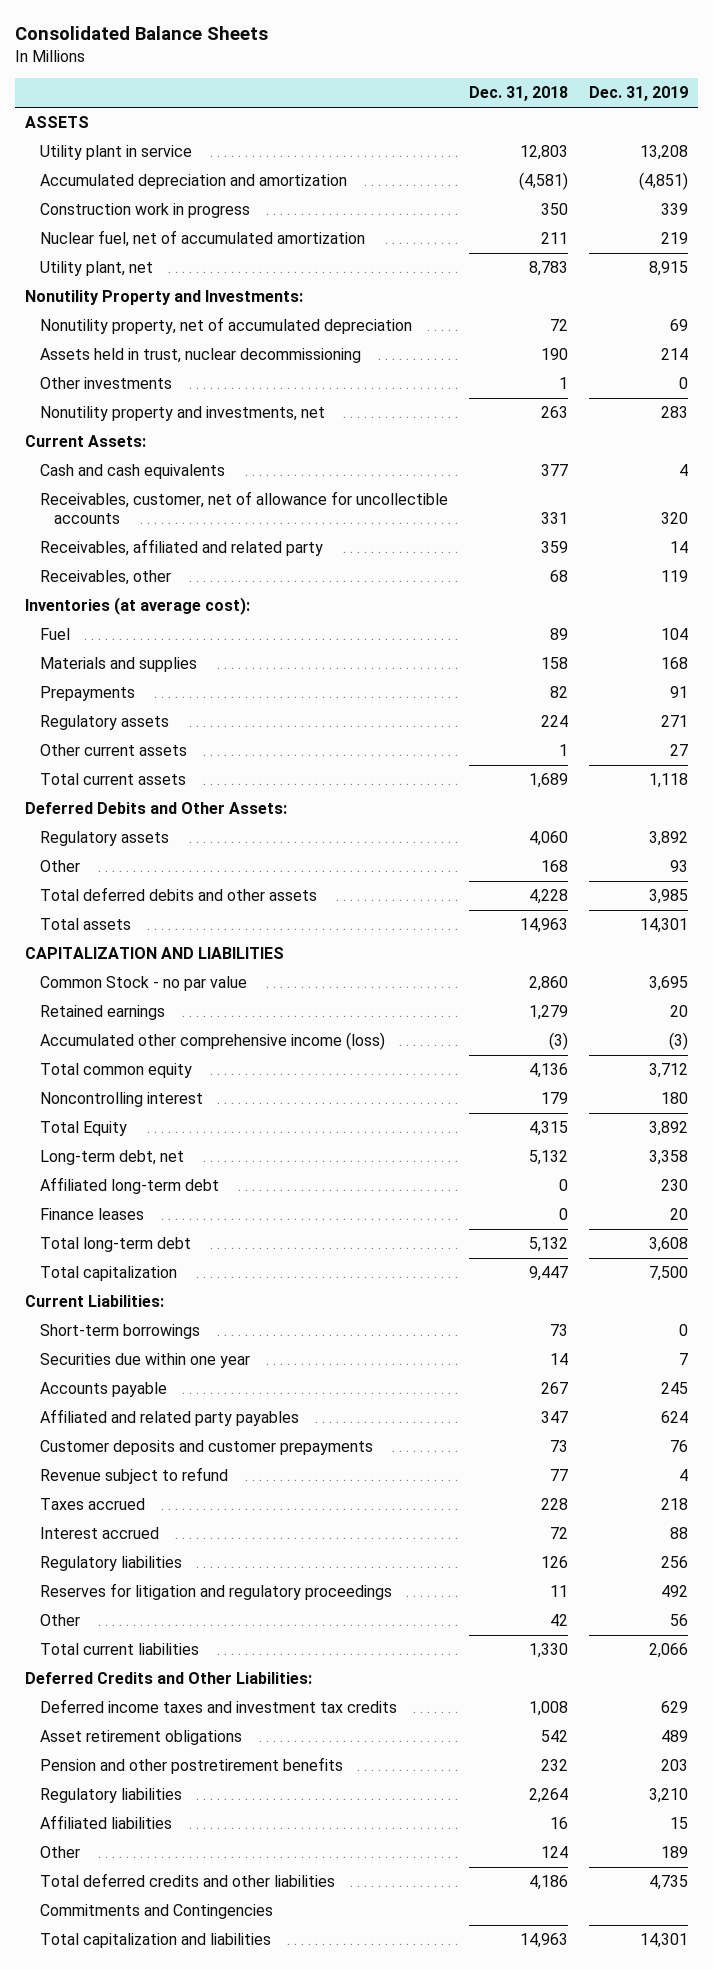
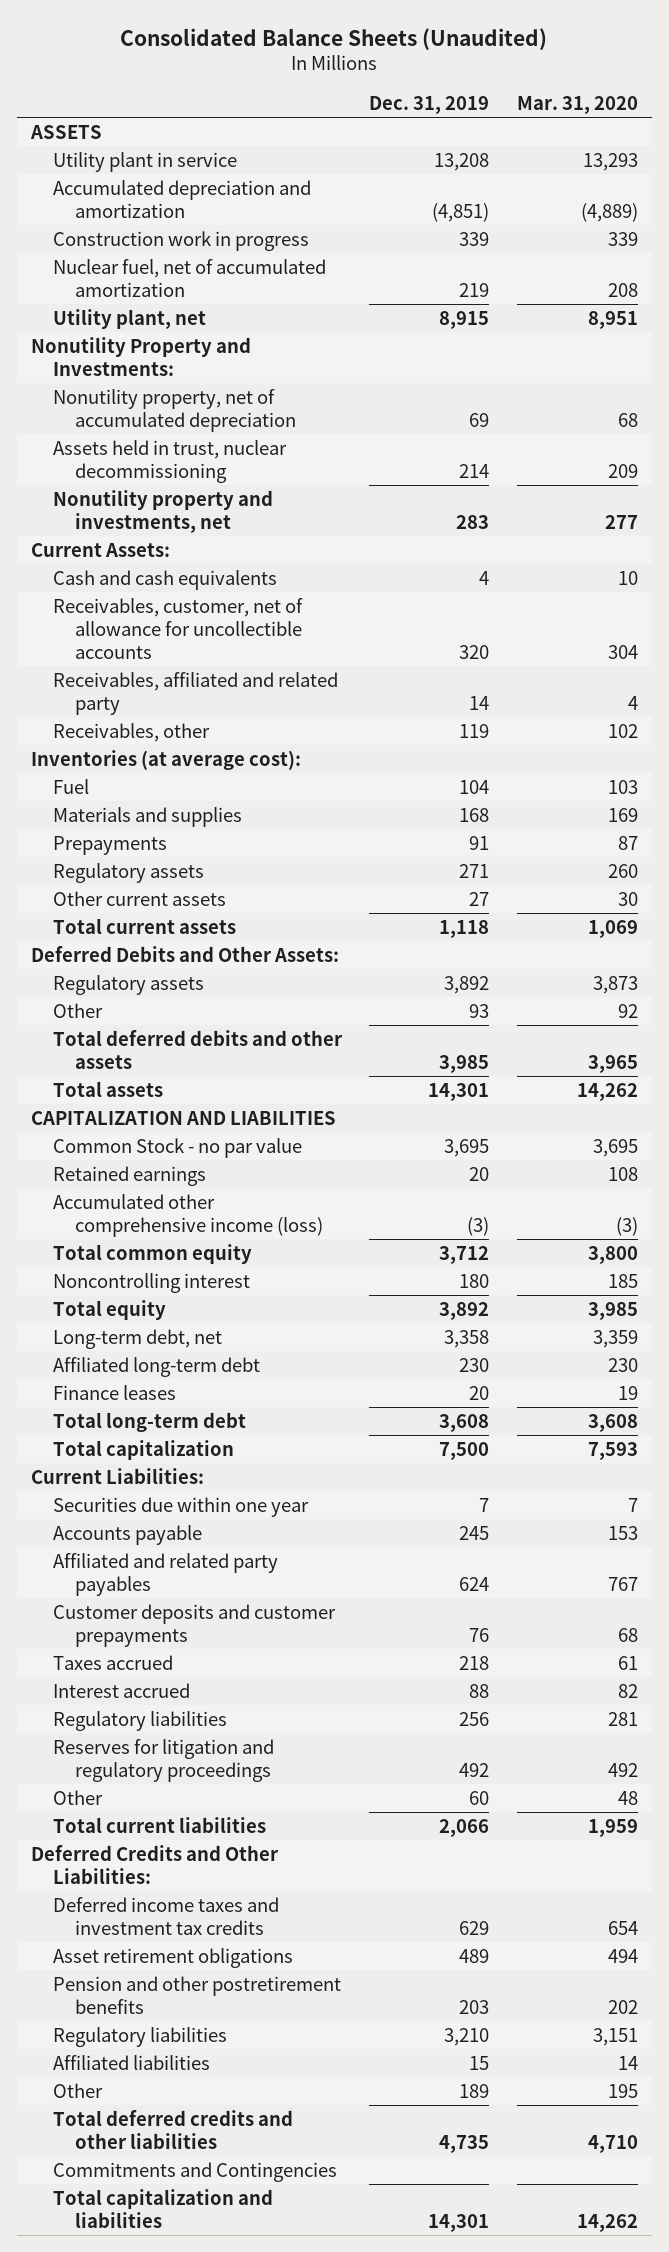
- Consolidated Balance Sheets
+ Consolidated Balance Sheets (Unaudited)
- | Dec. 31, 2018 | Dec. 31, 2019
+ | Dec. 31, 2019 | Mar. 31, 2020
- Other investments | 1 | 0
- Total Equity | 4,315 | 3,892
+ Total equity | 3,892 | 3,985
- Short-term borrowings | 73 | 0
- Revenue subject to refund | 77 | 4
- Other | 42 | 56
+ Other | 60 | 48

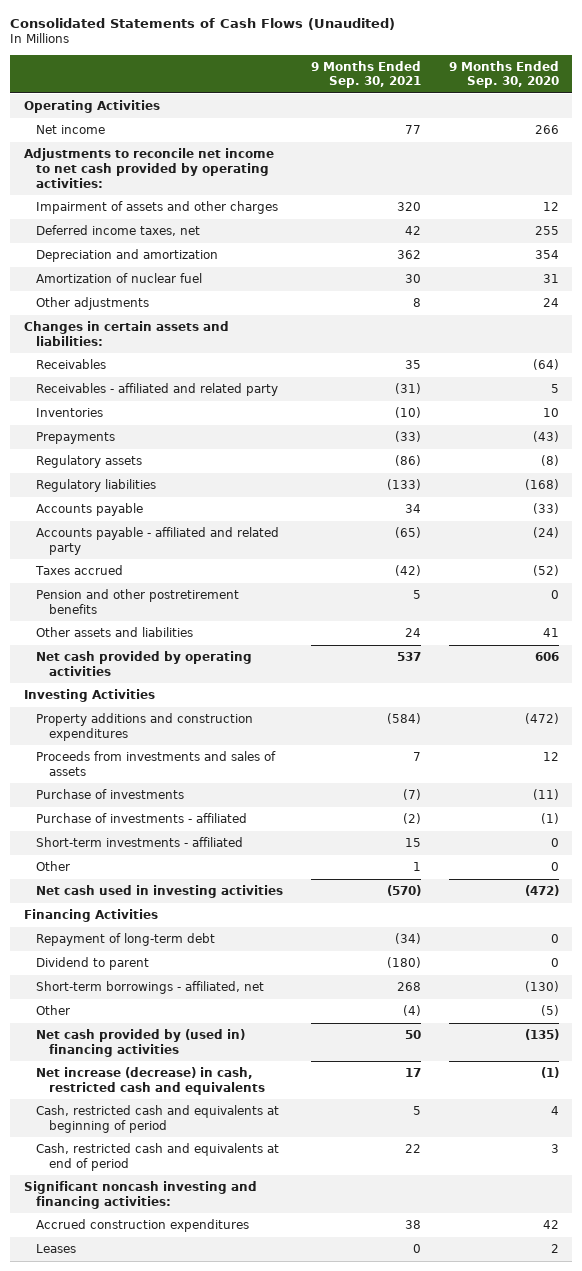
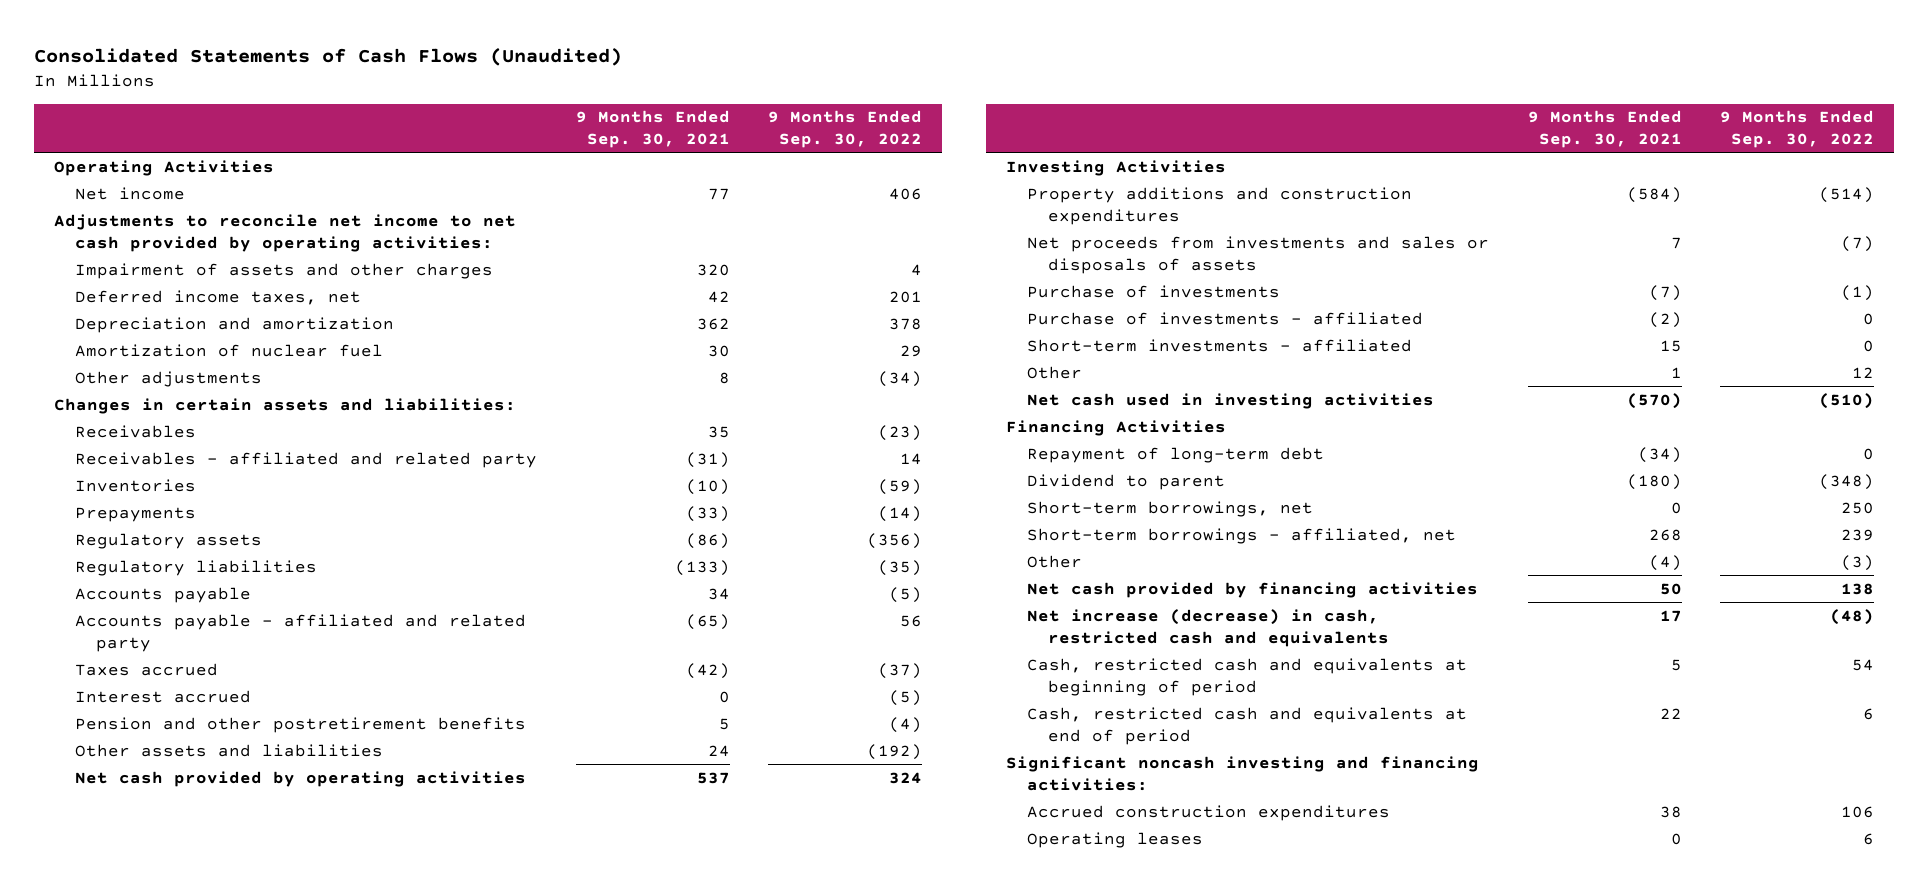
- | 9 Months Ended Sep. 30, 2021 | 9 Months Ended Sep. 30, 2020
+ | 9 Months Ended Sep. 30, 2021 | 9 Months Ended Sep. 30, 2022
+ Interest accrued | 0 | (5)
- Proceeds from investments and sales of assets | 7 | 12
+ Net proceeds from investments and sales or disposals of assets | 7 | (7)
+ Short-term borrowings, net | 0 | 250
- Net cash provided by (used in) financing activities | 50 | (135)
+ Net cash provided by financing activities | 50 | 138
- Leases | 0 | 2
+ Operating leases | 0 | 6

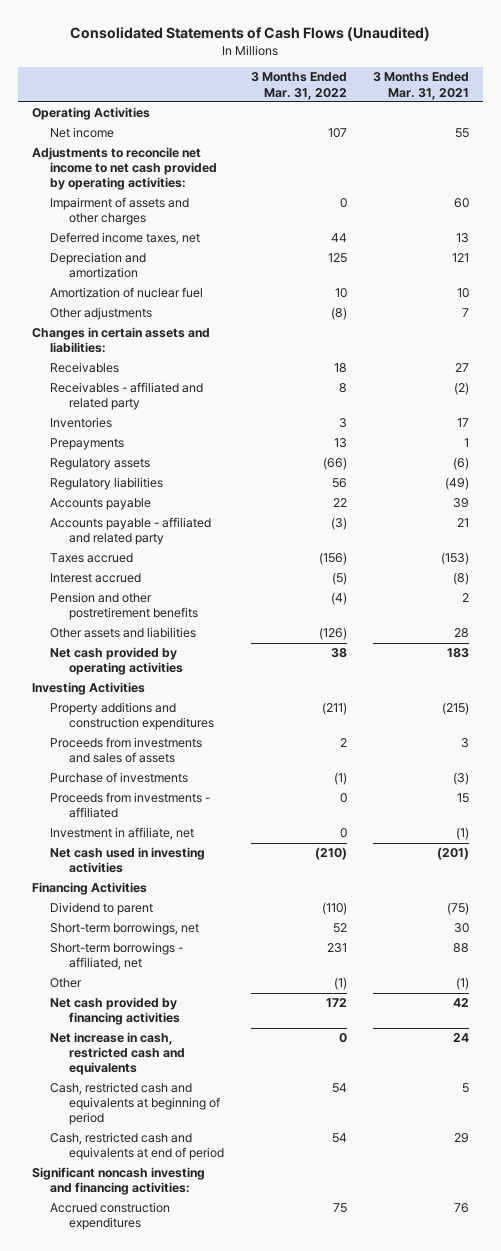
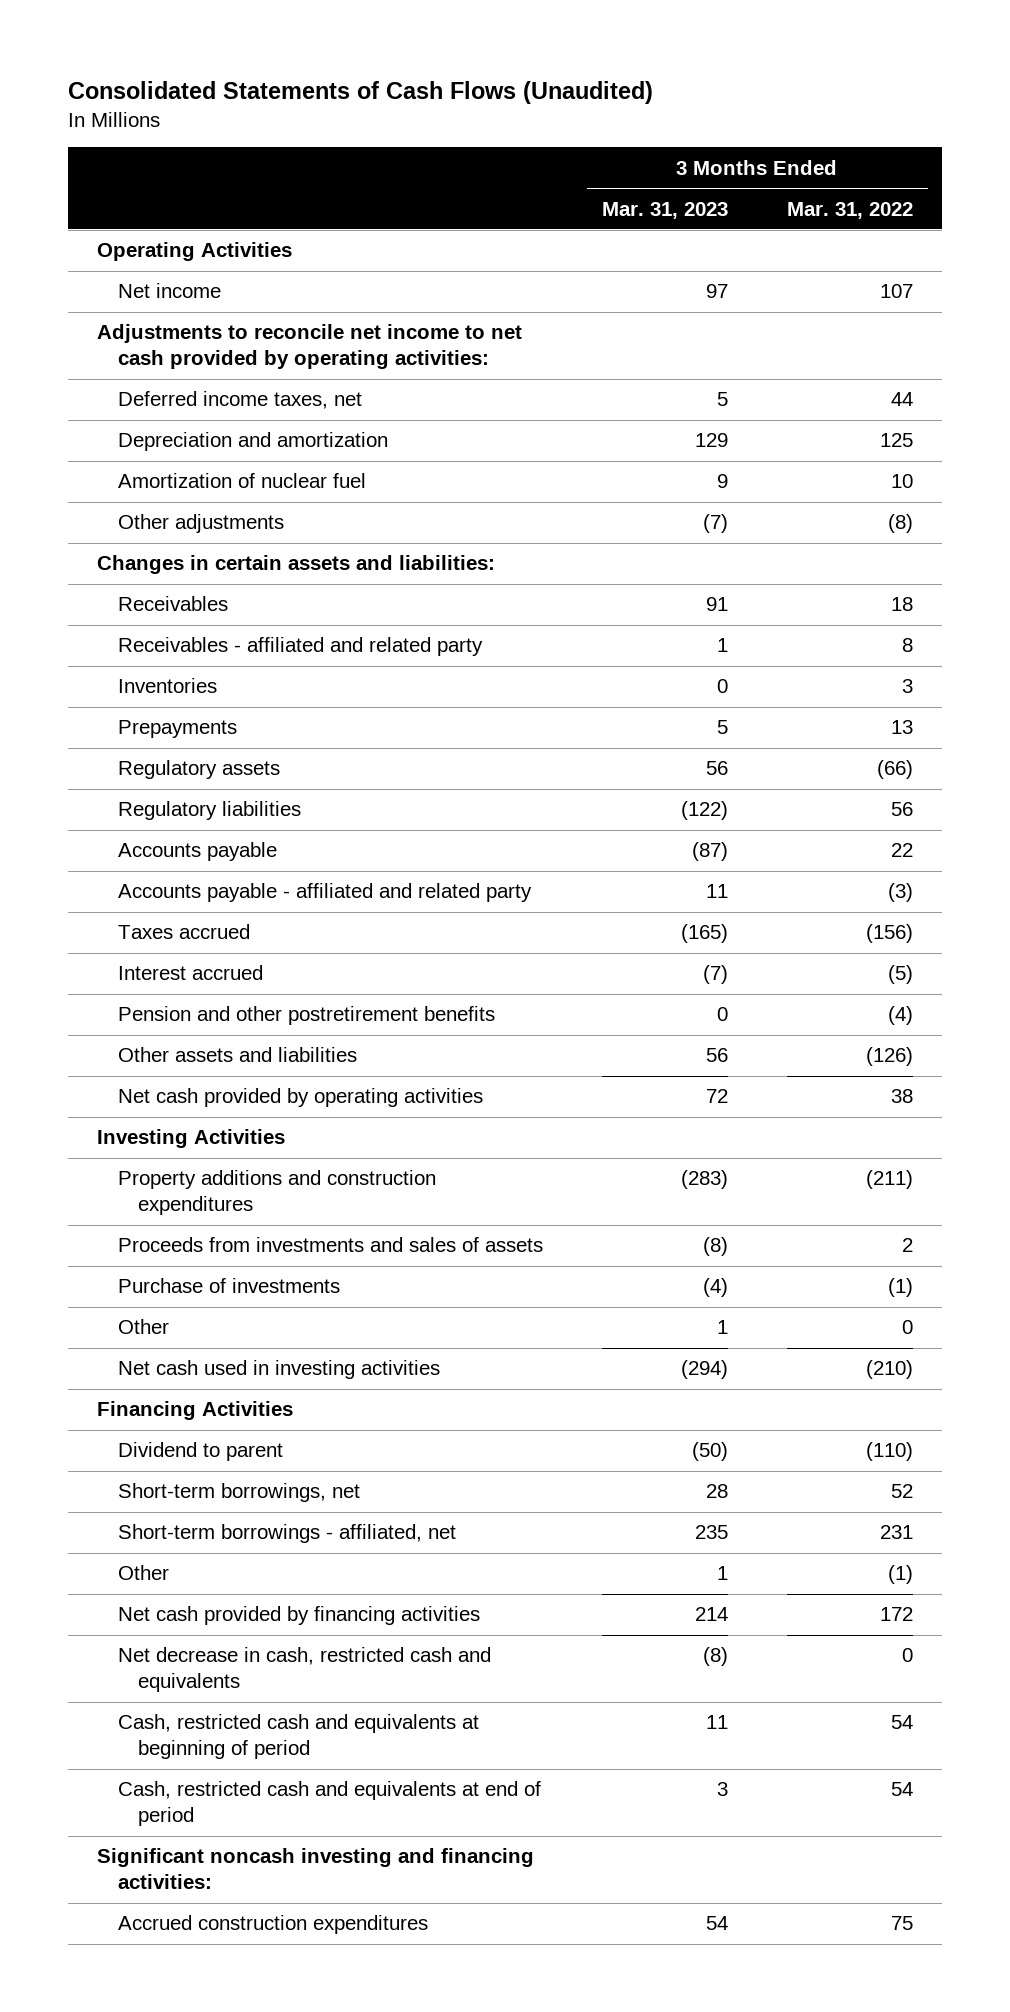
- | 3 Months Ended Mar. 31, 2022 | 3 Months Ended Mar. 31, 2021
+ | 3 Months Ended Mar. 31, 2023 | 3 Months Ended Mar. 31, 2022
- Impairment of assets and other charges | 0 | 60
- Proceeds from investments - affiliated | 0 | 15
- Investment in affiliate, net | 0 | (1)
+ Other | 1 | 0
- Net increase in cash, restricted cash and equivalents | 0 | 24
+ Net decrease in cash, restricted cash and equivalents | (8) | 0

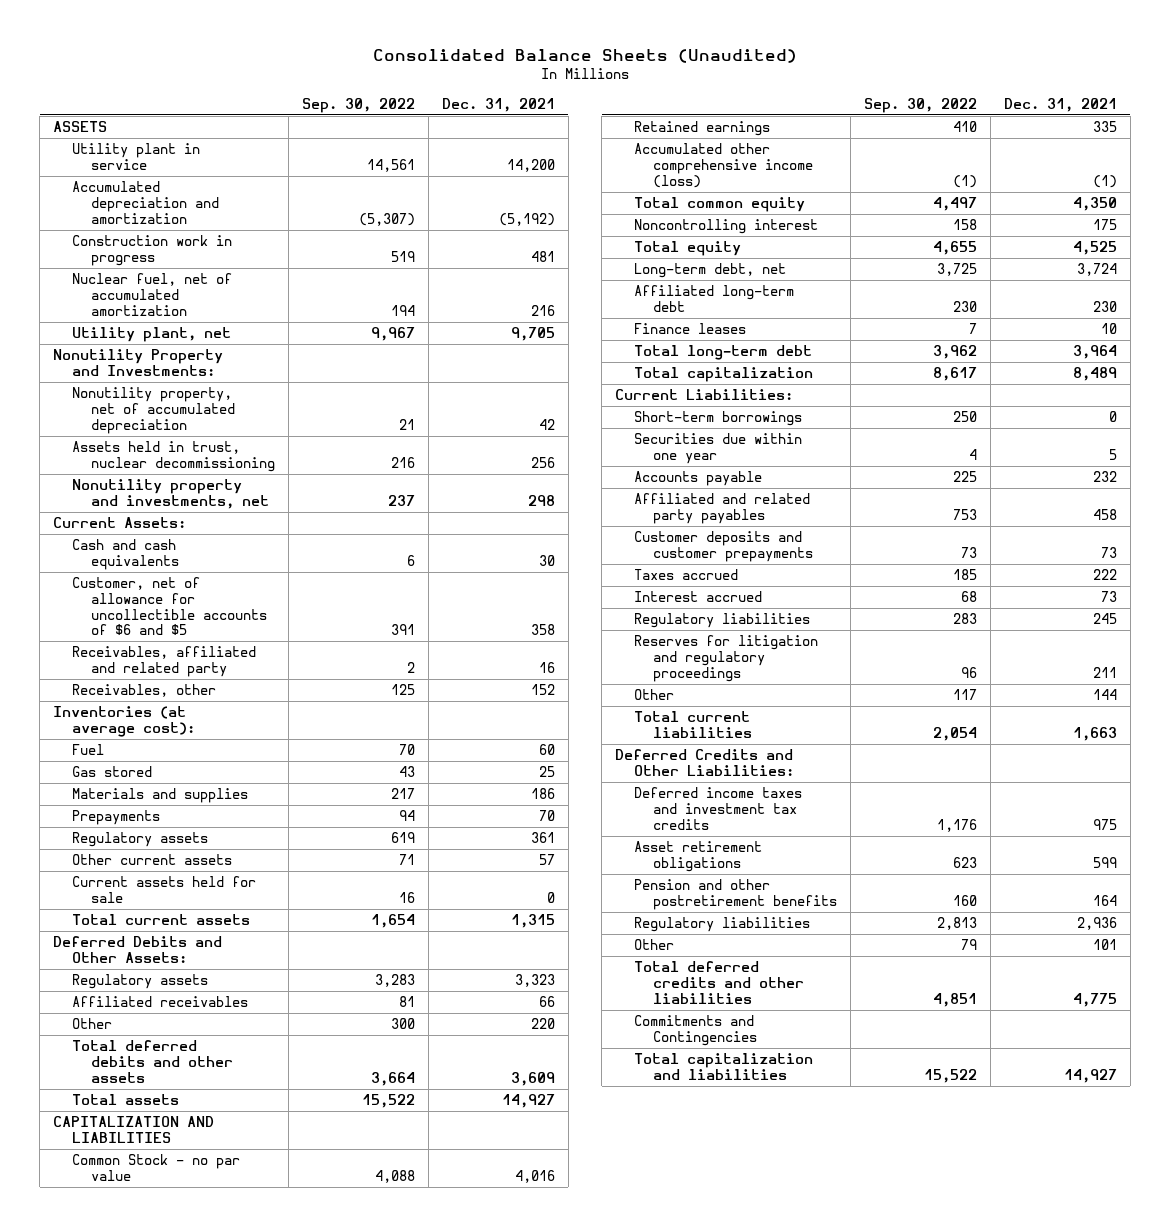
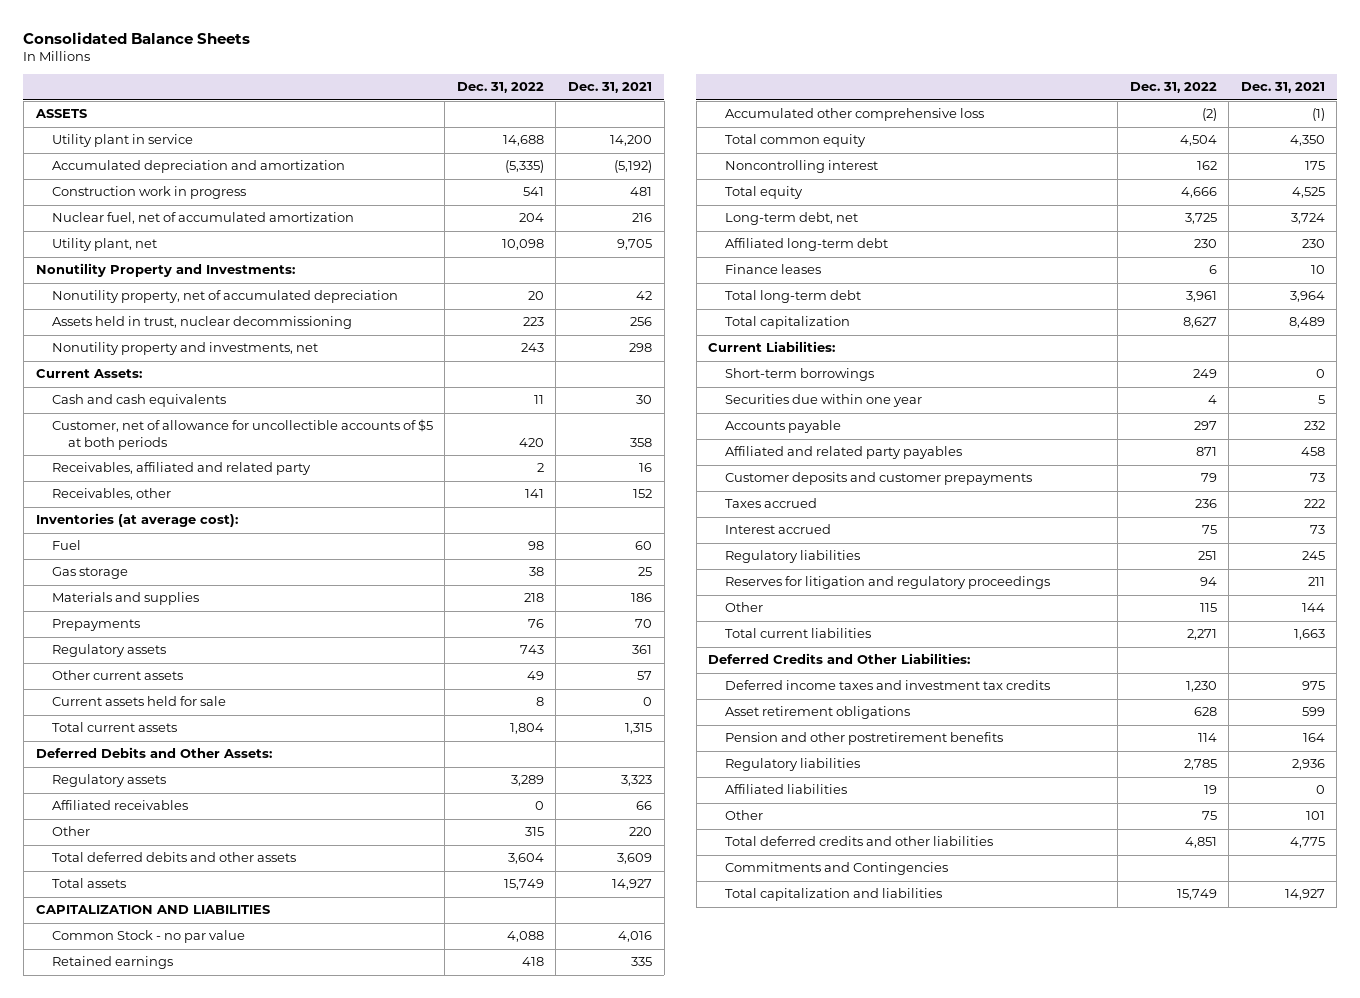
- Consolidated Balance Sheets (Unaudited)
+ Consolidated Balance Sheets
- | Sep. 30, 2022 | Dec. 31, 2021
+ | Dec. 31, 2022 | Dec. 31, 2021
- Customer, net of allowance for uncollectible accounts of $6 and $5 | 391 | 358
+ Customer, net of allowance for uncollectible accounts of $5 at both periods | 420 | 358
- Gas stored | 43 | 25
+ Gas storage | 38 | 25
- Accumulated other comprehensive income (loss) | (1) | (1)
+ Accumulated other comprehensive loss | (2) | (1)
+ Affiliated liabilities | 19 | 0

